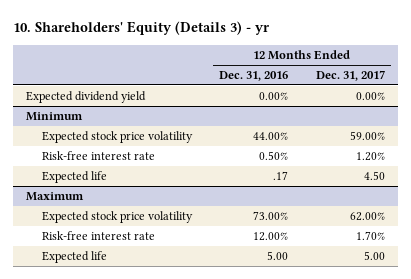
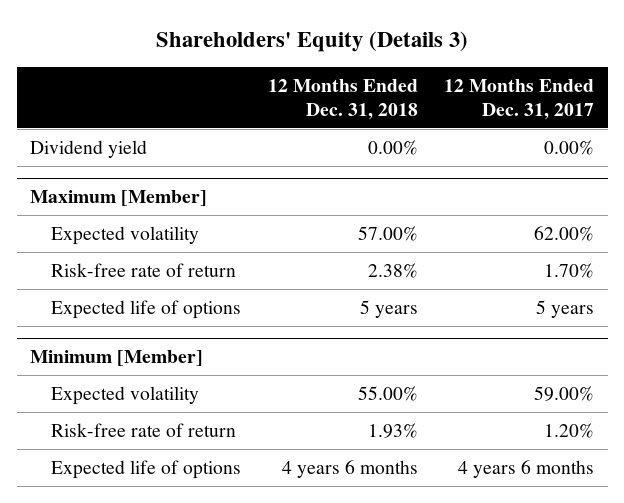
- 10. Shareholders' Equity (Details 3) - yr
+ Shareholders' Equity (Details 3)
- | 12 Months Ended Dec. 31, 2016 | 12 Months Ended Dec. 31, 2017
+ | 12 Months Ended Dec. 31, 2018 | 12 Months Ended Dec. 31, 2017
- Expected dividend yield | 0.00% | 0.00%
- Minimum
- Expected stock price volatility | 44.00% | 59.00%
- Risk-free interest rate | 0.50% | 1.20%
- Expected life | .17 | 4.50
- Maximum
- Expected stock price volatility | 73.00% | 62.00%
- Risk-free interest rate | 12.00% | 1.70%
- Expected life | 5.00 | 5.00
+ Dividend yield | 0.00% | 0.00%
+ Maximum [Member]
+ Expected volatility | 57.00% | 62.00%
+ Risk-free rate of return | 2.38% | 1.70%
+ Expected life of options | 5 years | 5 years
+ Minimum [Member]
+ Expected volatility | 55.00% | 59.00%
+ Risk-free rate of return | 1.93% | 1.20%
+ Expected life of options | 4 years 6 months | 4 years 6 months

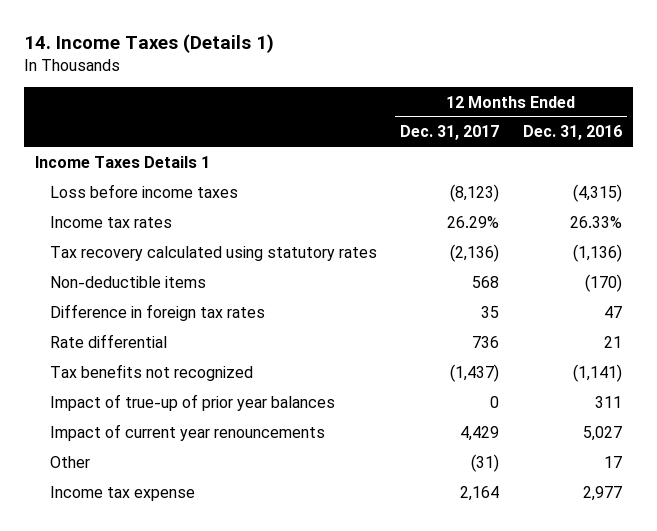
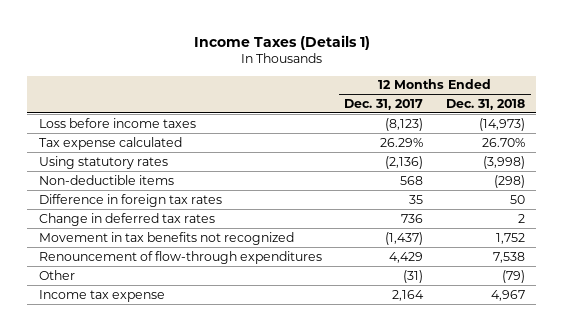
- 14. Income Taxes (Details 1)
+ Income Taxes (Details 1)
- | 12 Months Ended Dec. 31, 2017 | 12 Months Ended Dec. 31, 2016
+ | 12 Months Ended Dec. 31, 2017 | 12 Months Ended Dec. 31, 2018
- Income Taxes Details 1
- Income tax rates | 26.29% | 26.33%
- Tax recovery calculated using statutory rates | (2,136) | (1,136)
+ Tax expense calculated | 26.29% | 26.70%
+ Using statutory rates | (2,136) | (3,998)
- Rate differential | 736 | 21
- Tax benefits not recognized | (1,437) | (1,141)
- Impact of true-up of prior year balances | 0 | 311
- Impact of current year renouncements | 4,429 | 5,027
+ Change in deferred tax rates | 736 | 2
+ Movement in tax benefits not recognized | (1,437) | 1,752
+ Renouncement of flow-through expenditures | 4,429 | 7,538

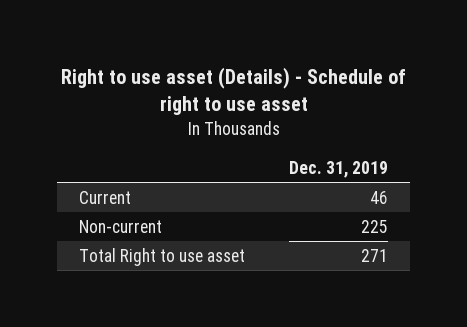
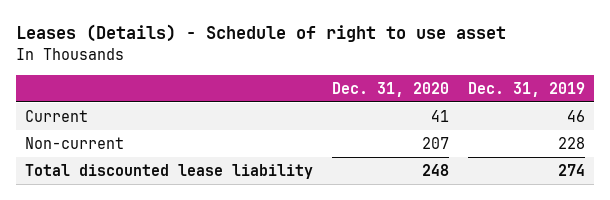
- Right to use asset (Details) - Schedule of right to use asset
+ Leases (Details) - Schedule of right to use asset
- | Dec. 31, 2019
+ | Dec. 31, 2020 | Dec. 31, 2019
- Non-current | 225
- Total Right to use asset | 271
+ Non-current | 207 | 228
+ Total discounted lease liability | 248 | 274

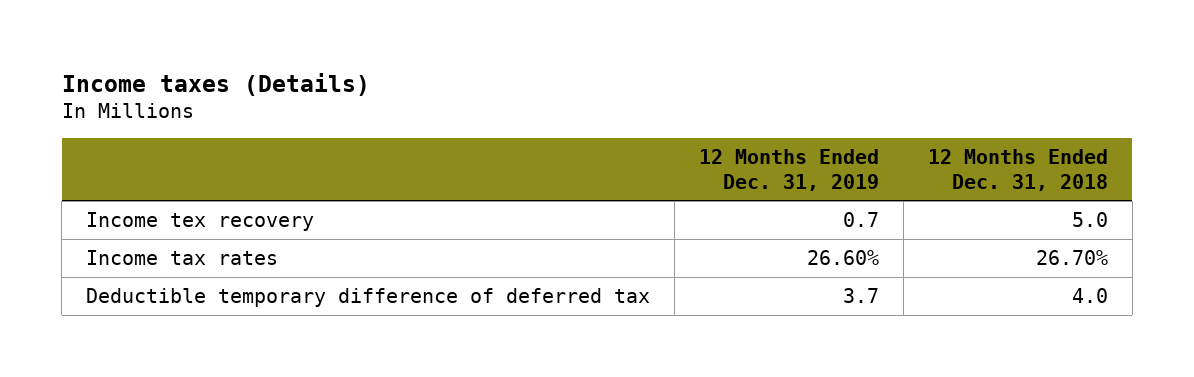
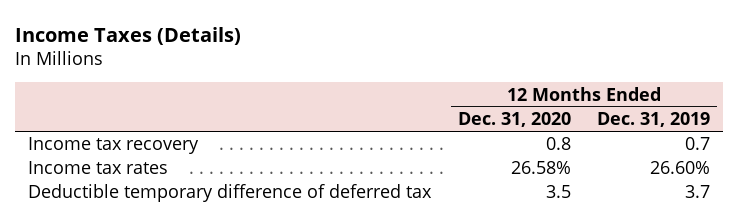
- Income taxes (Details)
+ Income Taxes (Details)
- | 12 Months Ended Dec. 31, 2019 | 12 Months Ended Dec. 31, 2018
+ | 12 Months Ended Dec. 31, 2020 | 12 Months Ended Dec. 31, 2019
- Income tex recovery | 0.7 | 5.0
+ Income tax recovery | 0.8 | 0.7

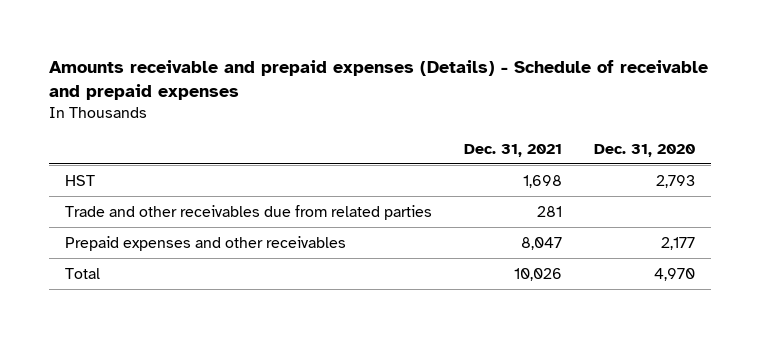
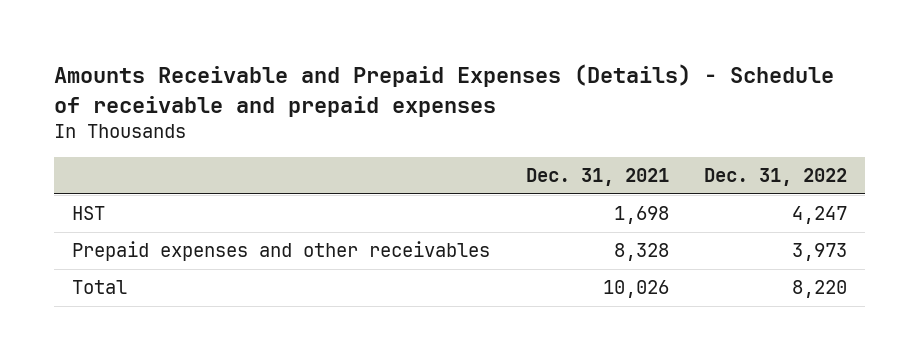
- Amounts receivable and prepaid expenses (Details) - Schedule of receivable and prepaid expenses
+ Amounts Receivable and Prepaid Expenses (Details) - Schedule of receivable and prepaid expenses
- | Dec. 31, 2021 | Dec. 31, 2020
+ | Dec. 31, 2021 | Dec. 31, 2022
- Trade and other receivables due from related parties | 281 |
- Prepaid expenses and other receivables | 8,047 | 2,177
+ Prepaid expenses and other receivables | 8,328 | 3,973

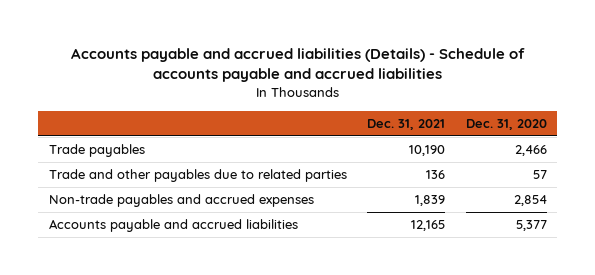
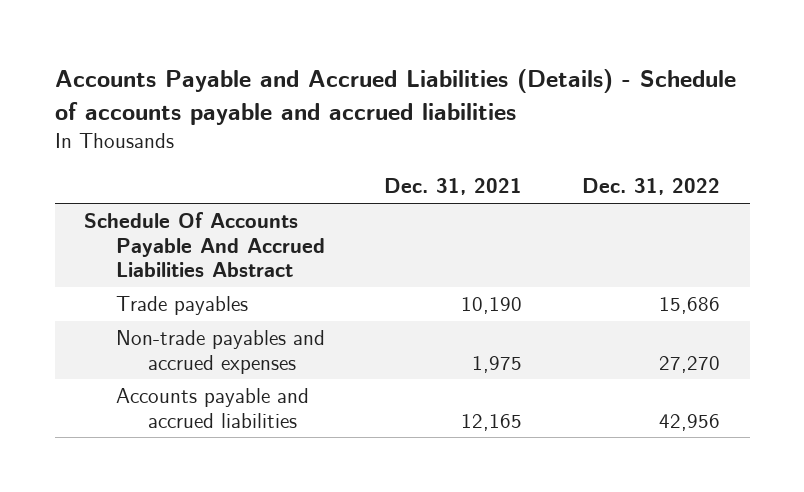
- Accounts payable and accrued liabilities (Details) - Schedule of accounts payable and accrued liabilities
+ Accounts Payable and Accrued Liabilities (Details) - Schedule of accounts payable and accrued liabilities
- | Dec. 31, 2021 | Dec. 31, 2020
+ | Dec. 31, 2021 | Dec. 31, 2022
+ Schedule Of Accounts Payable And Accrued Liabilities Abstract
- Trade and other payables due to related parties | 136 | 57
- Non-trade payables and accrued expenses | 1,839 | 2,854
+ Non-trade payables and accrued expenses | 1,975 | 27,270

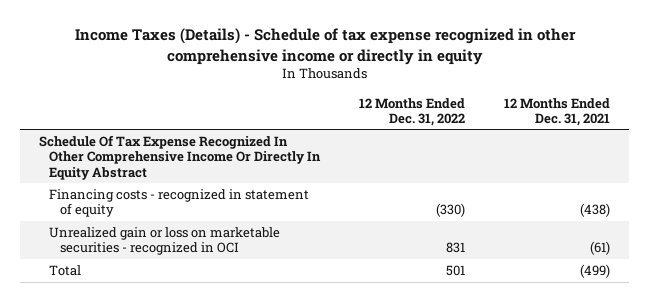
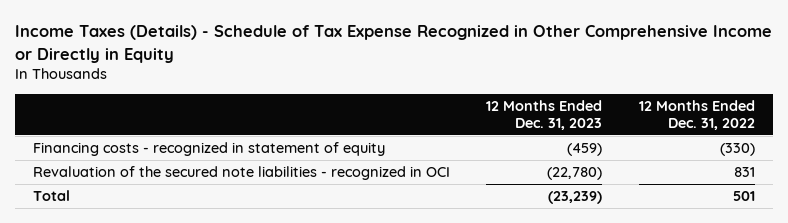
- Income Taxes (Details) - Schedule of tax expense recognized in other comprehensive income or directly in equity
+ Income Taxes (Details) - Schedule of Tax Expense Recognized in Other Comprehensive Income or Directly in Equity
- | 12 Months Ended Dec. 31, 2022 | 12 Months Ended Dec. 31, 2021
+ | 12 Months Ended Dec. 31, 2023 | 12 Months Ended Dec. 31, 2022
- Schedule Of Tax Expense Recognized In Other Comprehensive Income Or Directly In Equity Abstract
- Unrealized gain or loss on marketable securities - recognized in OCI | 831 | (61)
+ Revaluation of the secured note liabilities - recognized in OCI | (22,780) | 831

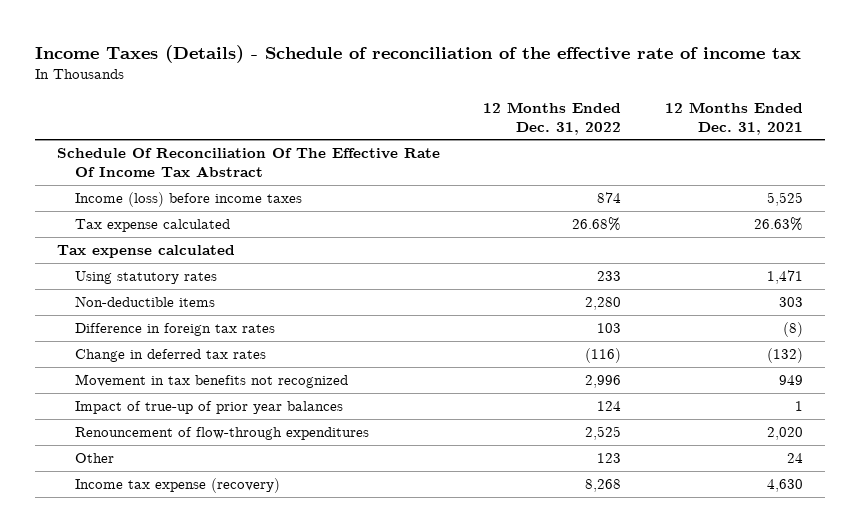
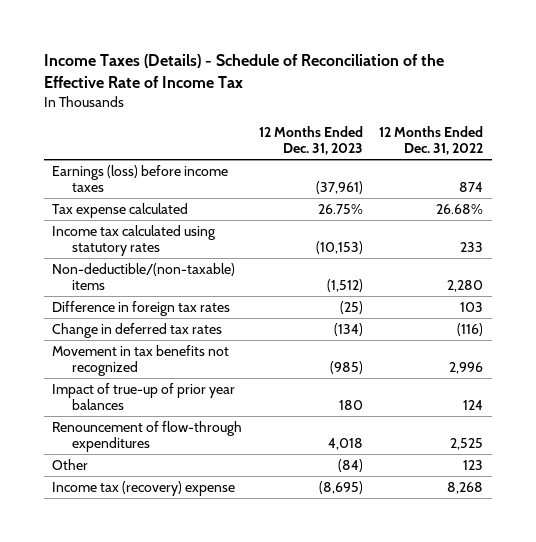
- Income Taxes (Details) - Schedule of reconciliation of the effective rate of income tax
+ Income Taxes (Details) - Schedule of Reconciliation of the Effective Rate of Income Tax
- | 12 Months Ended Dec. 31, 2022 | 12 Months Ended Dec. 31, 2021
+ | 12 Months Ended Dec. 31, 2023 | 12 Months Ended Dec. 31, 2022
- Schedule Of Reconciliation Of The Effective Rate Of Income Tax Abstract
- Income (loss) before income taxes | 874 | 5,525
+ Earnings (loss) before income taxes | (37,961) | 874
- Tax expense calculated
- Using statutory rates | 233 | 1,471
- Non-deductible items | 2,280 | 303
+ Income tax calculated using statutory rates | (10,153) | 233
+ Non-deductible/(non-taxable) items | (1,512) | 2,280
- Income tax expense (recovery) | 8,268 | 4,630
+ Income tax (recovery) expense | (8,695) | 8,268

